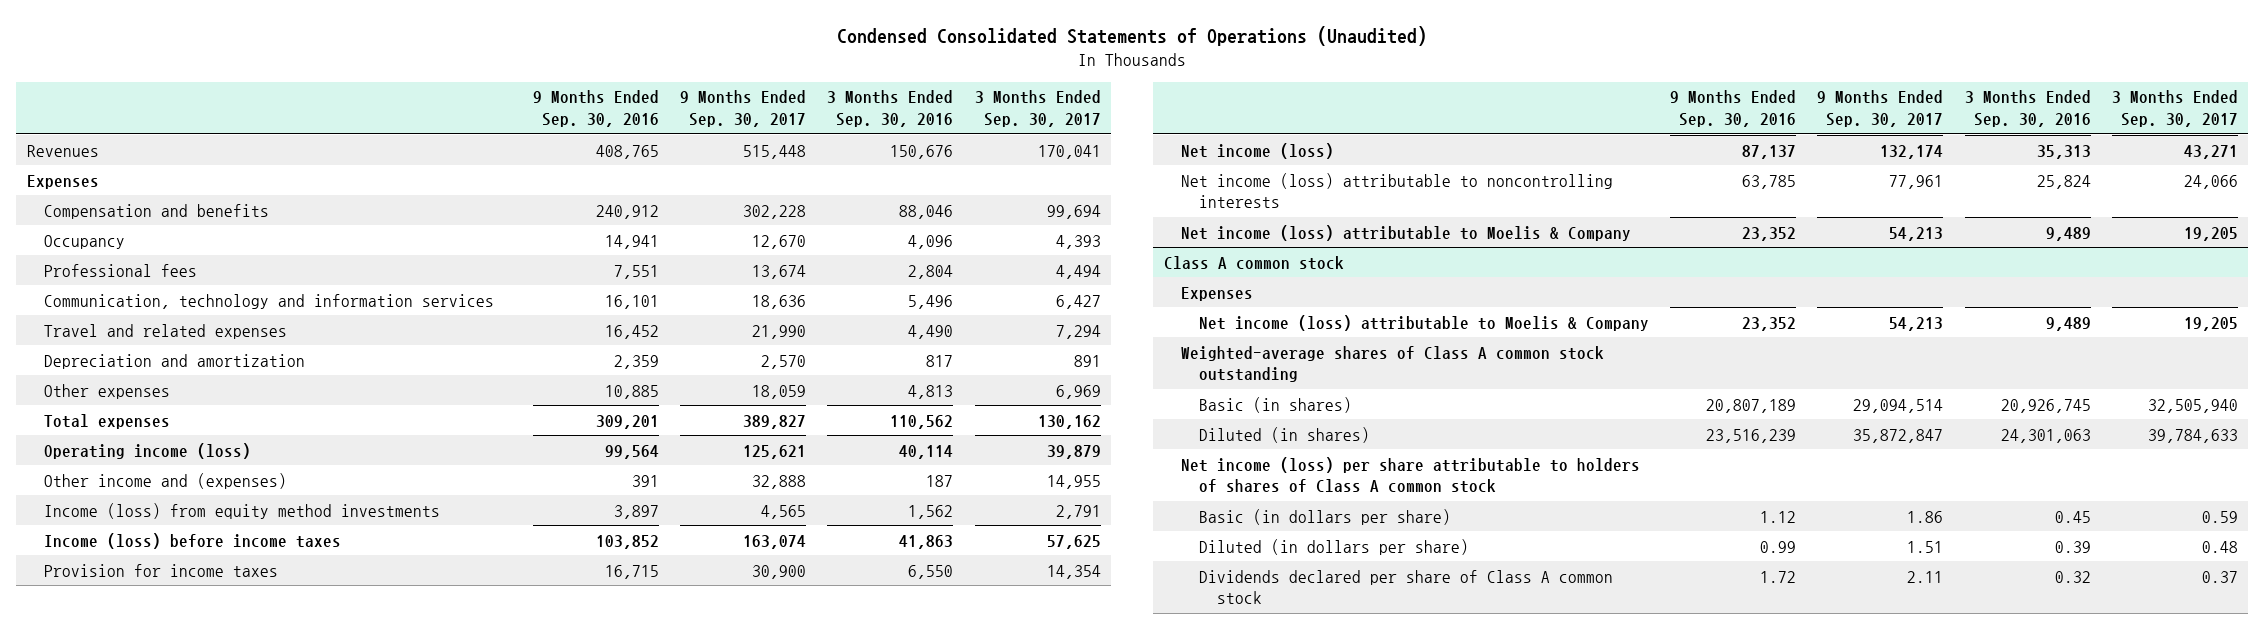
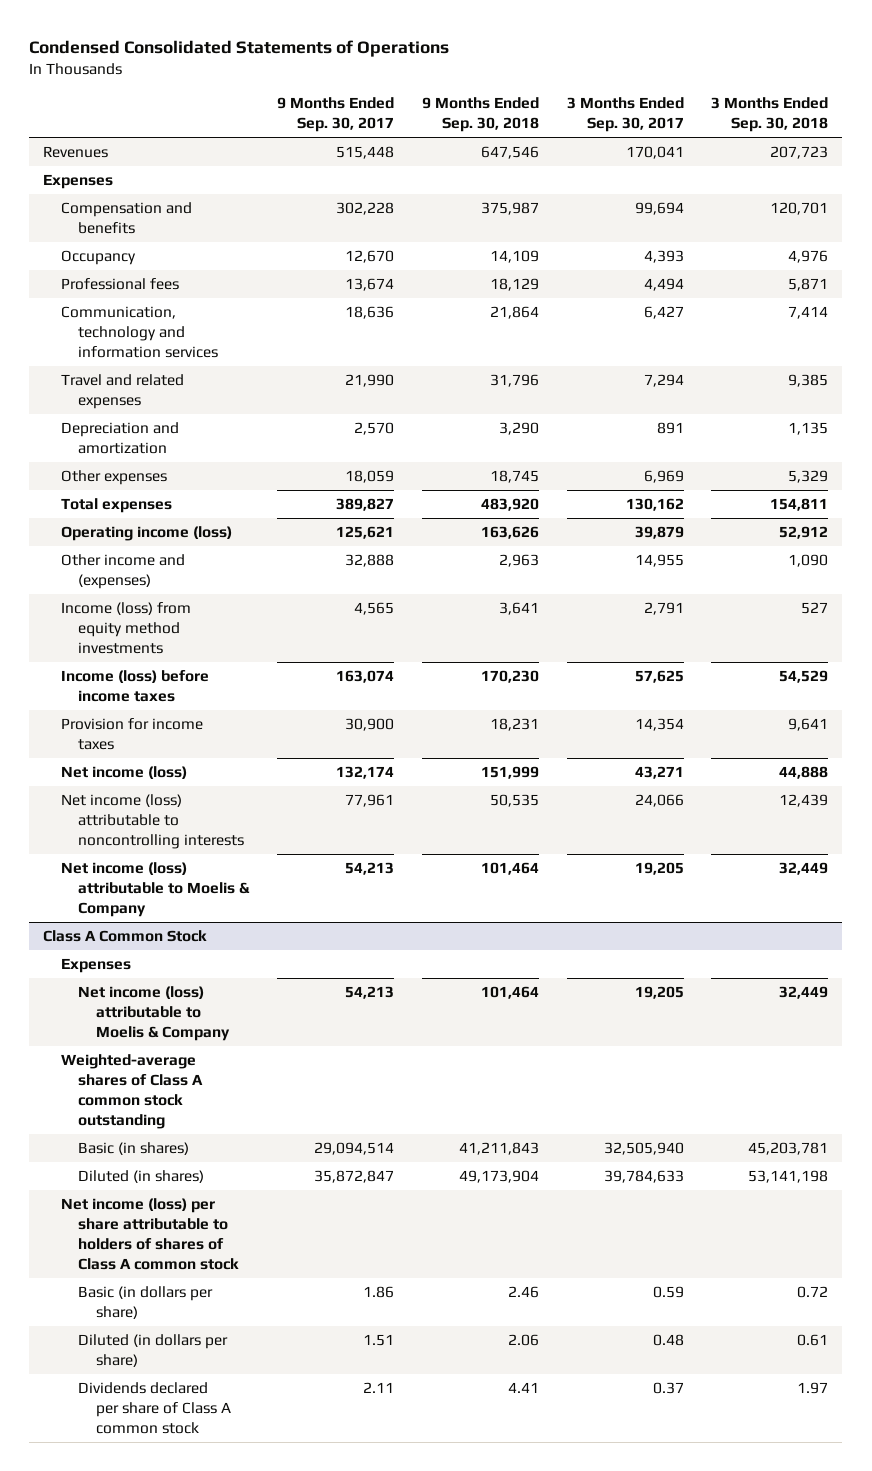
- Condensed Consolidated Statements of Operations (Unaudited)
+ Condensed Consolidated Statements of Operations
- | 9 Months Ended Sep. 30, 2016 | 9 Months Ended Sep. 30, 2017 | 3 Months Ended Sep. 30, 2016 | 3 Months Ended Sep. 30, 2017
+ | 9 Months Ended Sep. 30, 2017 | 9 Months Ended Sep. 30, 2018 | 3 Months Ended Sep. 30, 2017 | 3 Months Ended Sep. 30, 2018
- Class A common stock
+ Class A Common Stock

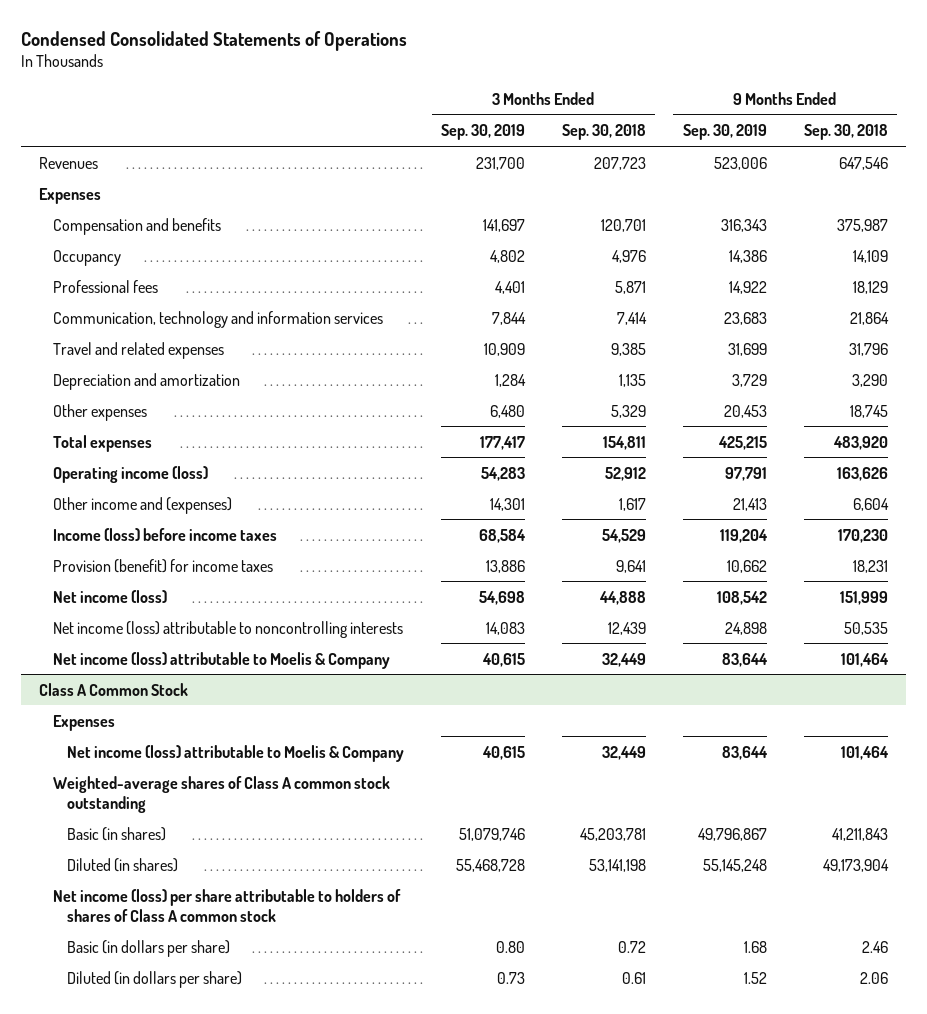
- | 9 Months Ended Sep. 30, 2017 | 9 Months Ended Sep. 30, 2018 | 3 Months Ended Sep. 30, 2017 | 3 Months Ended Sep. 30, 2018
+ | 3 Months Ended Sep. 30, 2019 | 3 Months Ended Sep. 30, 2018 | 9 Months Ended Sep. 30, 2019 | 9 Months Ended Sep. 30, 2018
- Other income and (expenses) | 32,888 | 2,963 | 14,955 | 1,090
- Income (loss) from equity method investments | 4,565 | 3,641 | 2,791 | 527
+ Other income and (expenses) | 14,301 | 1,617 | 21,413 | 6,604
- Provision for income taxes | 30,900 | 18,231 | 14,354 | 9,641
+ Provision (benefit) for income taxes | 13,886 | 9,641 | 10,662 | 18,231
@ Class A Common Stock
- Dividends declared per share of Class A common stock | 2.11 | 4.41 | 0.37 | 1.97

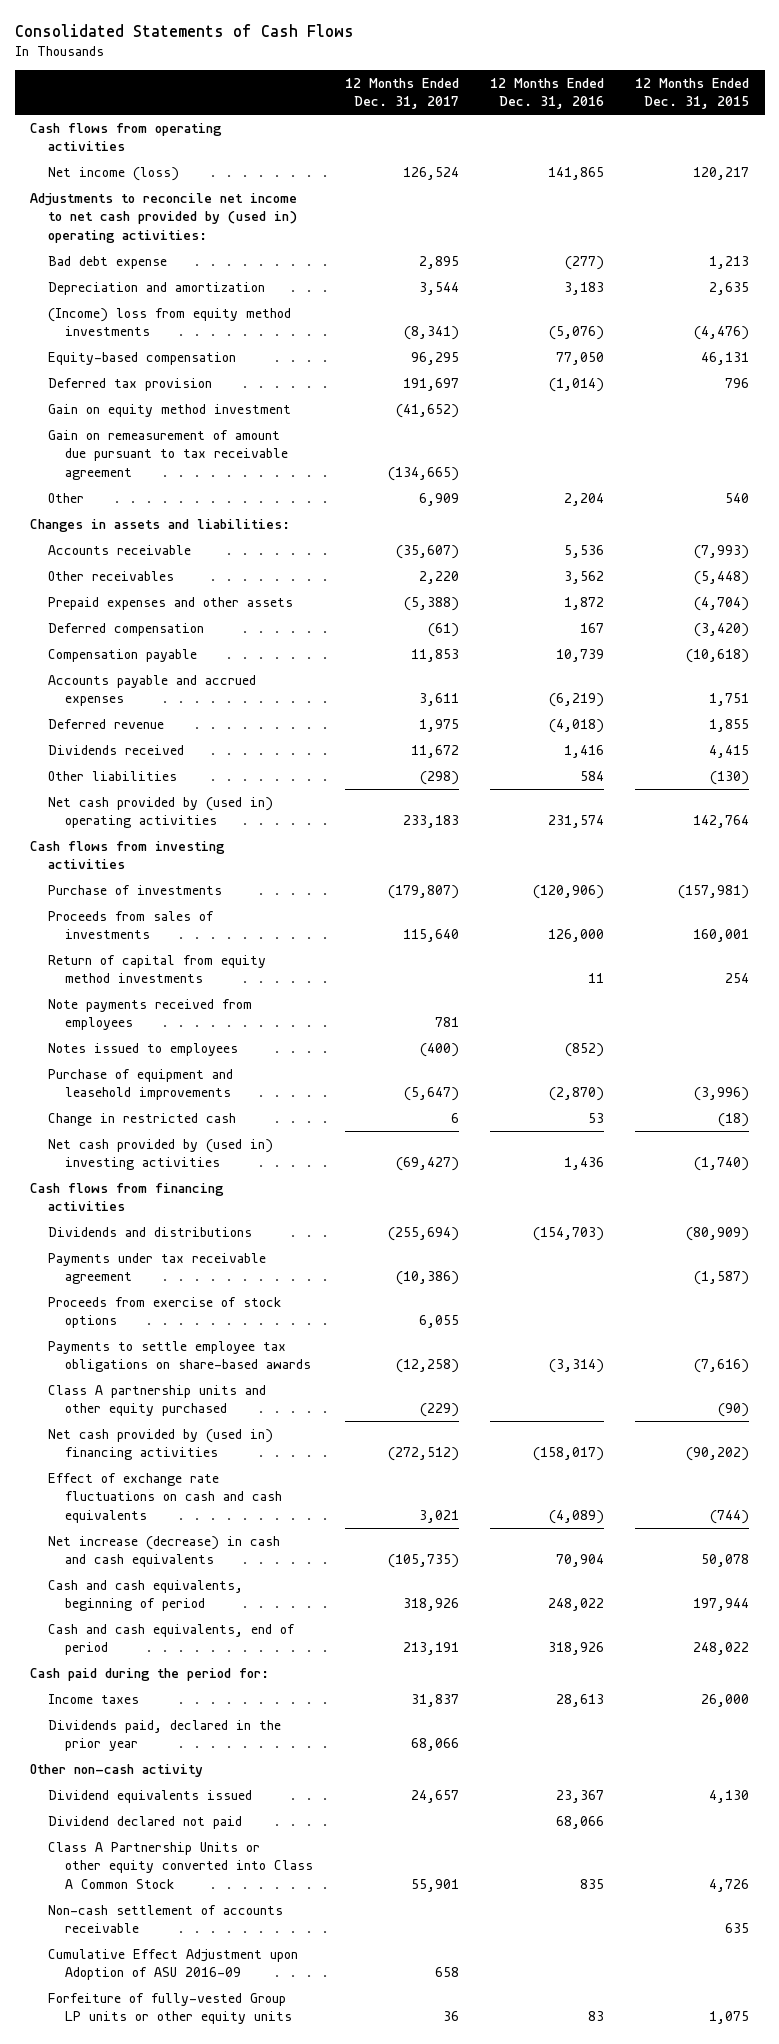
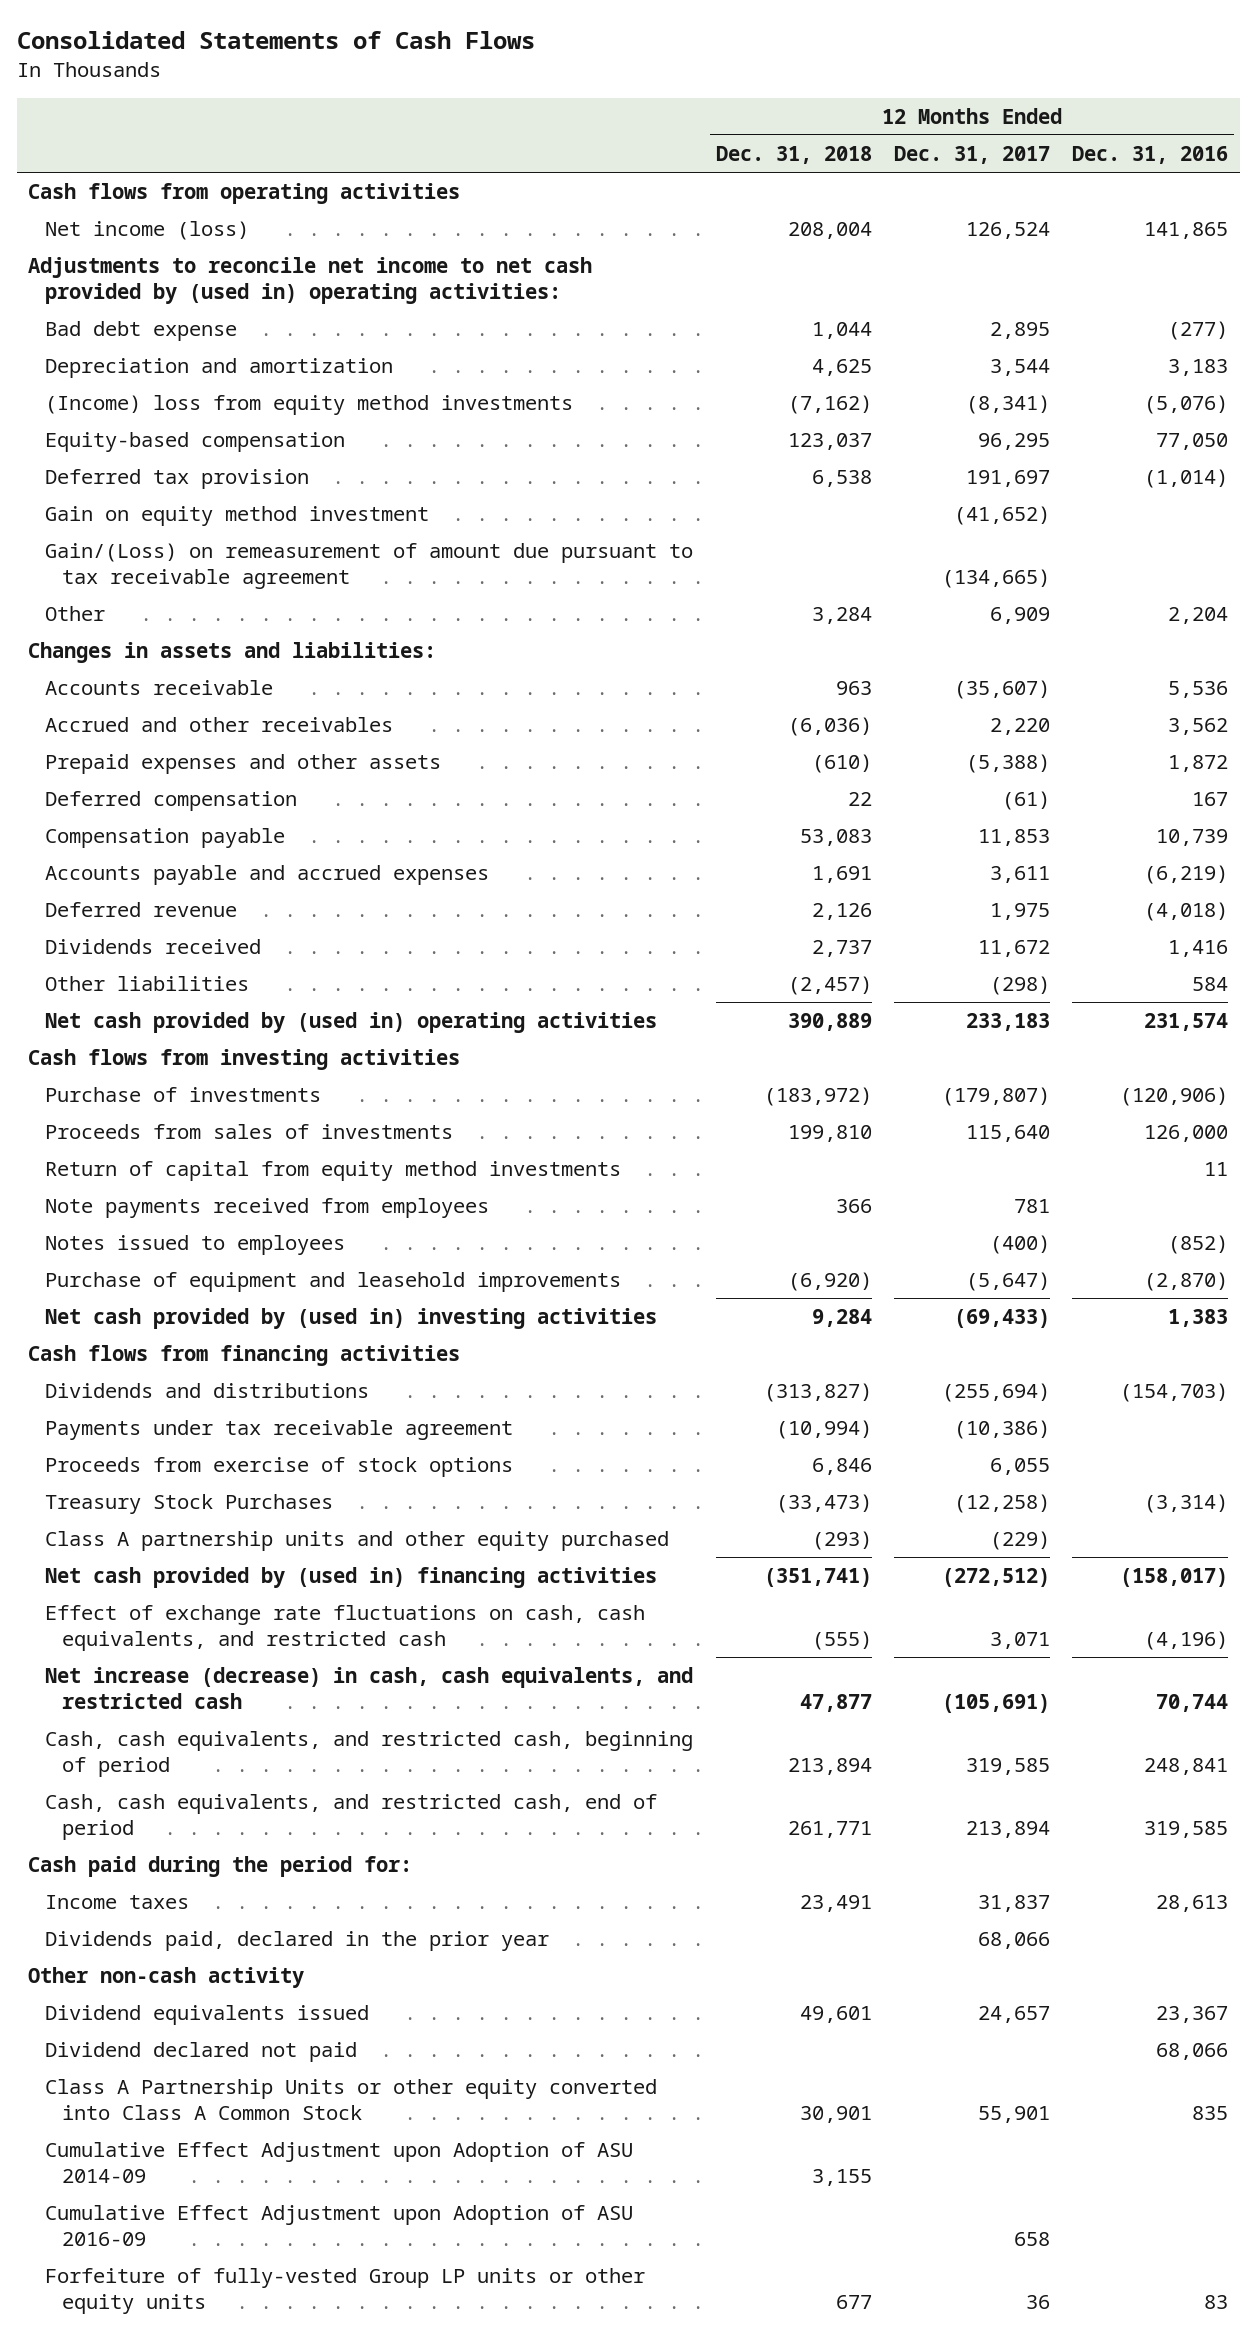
- | 12 Months Ended Dec. 31, 2017 | 12 Months Ended Dec. 31, 2016 | 12 Months Ended Dec. 31, 2015
+ | 12 Months Ended Dec. 31, 2018 | 12 Months Ended Dec. 31, 2017 | 12 Months Ended Dec. 31, 2016
- Gain on remeasurement of amount due pursuant to tax receivable agreement | (134,665) | |
+ Gain/(Loss) on remeasurement of amount due pursuant to tax receivable agreement | | (134,665) |
- Other receivables | 2,220 | 3,562 | (5,448)
+ Accrued and other receivables | (6,036) | 2,220 | 3,562
- Change in restricted cash | 6 | 53 | (18)
- Net cash provided by (used in) investing activities | (69,427) | 1,436 | (1,740)
+ Net cash provided by (used in) investing activities | 9,284 | (69,433) | 1,383
- Payments to settle employee tax obligations on share-based awards | (12,258) | (3,314) | (7,616)
+ Treasury Stock Purchases | (33,473) | (12,258) | (3,314)
- Effect of exchange rate fluctuations on cash and cash equivalents | 3,021 | (4,089) | (744)
- Net increase (decrease) in cash and cash equivalents | (105,735) | 70,904 | 50,078
- Cash and cash equivalents, beginning of period | 318,926 | 248,022 | 197,944
- Cash and cash equivalents, end of period | 213,191 | 318,926 | 248,022
+ Effect of exchange rate fluctuations on cash, cash equivalents, and restricted cash | (555) | 3,071 | (4,196)
+ Net increase (decrease) in cash, cash equivalents, and restricted cash | 47,877 | (105,691) | 70,744
+ Cash, cash equivalents, and restricted cash, beginning of period | 213,894 | 319,585 | 248,841
+ Cash, cash equivalents, and restricted cash, end of period | 261,771 | 213,894 | 319,585
- Non-cash settlement of accounts receivable | | | 635
+ Cumulative Effect Adjustment upon Adoption of ASU 2014-09 | 3,155 | |

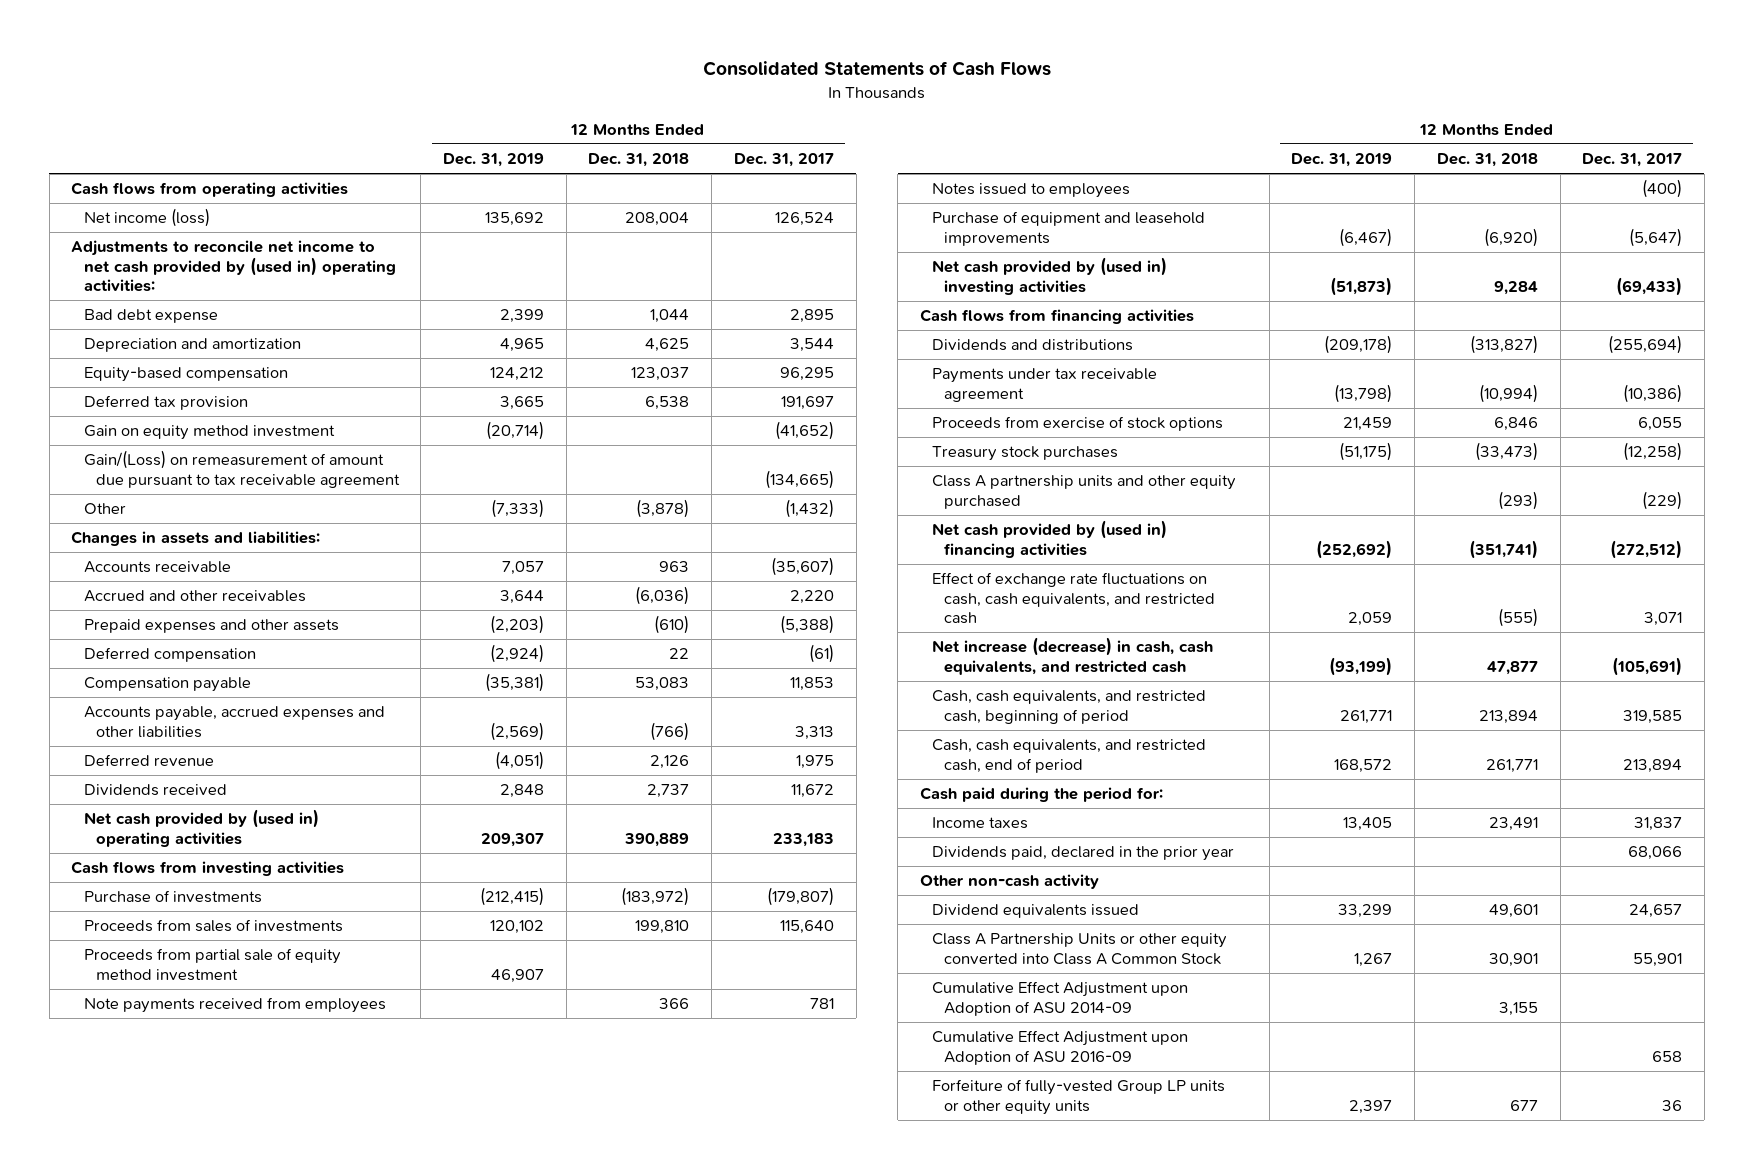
- | 12 Months Ended Dec. 31, 2018 | 12 Months Ended Dec. 31, 2017 | 12 Months Ended Dec. 31, 2016
+ | 12 Months Ended Dec. 31, 2019 | 12 Months Ended Dec. 31, 2018 | 12 Months Ended Dec. 31, 2017
- (Income) loss from equity method investments | (7,162) | (8,341) | (5,076)
- Other | 3,284 | 6,909 | 2,204
+ Other | (7,333) | (3,878) | (1,432)
- Accounts payable and accrued expenses | 1,691 | 3,611 | (6,219)
+ Accounts payable, accrued expenses and other liabilities | (2,569) | (766) | 3,313
- Other liabilities | (2,457) | (298) | 584
- Return of capital from equity method investments | | | 11
+ Proceeds from partial sale of equity method investment | 46,907 | |
- Treasury Stock Purchases | (33,473) | (12,258) | (3,314)
+ Treasury stock purchases | (51,175) | (33,473) | (12,258)
- Dividend declared not paid | | | 68,066

